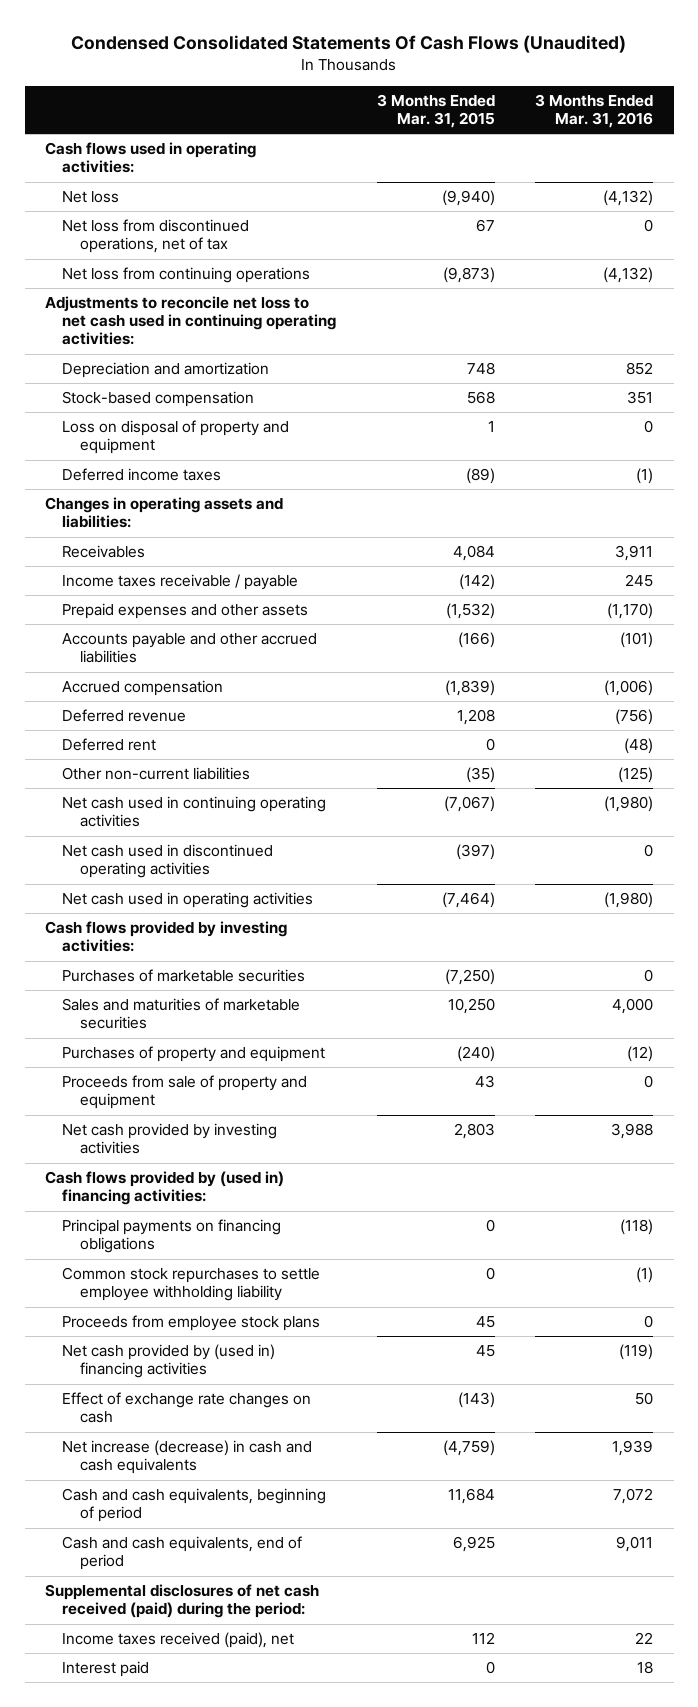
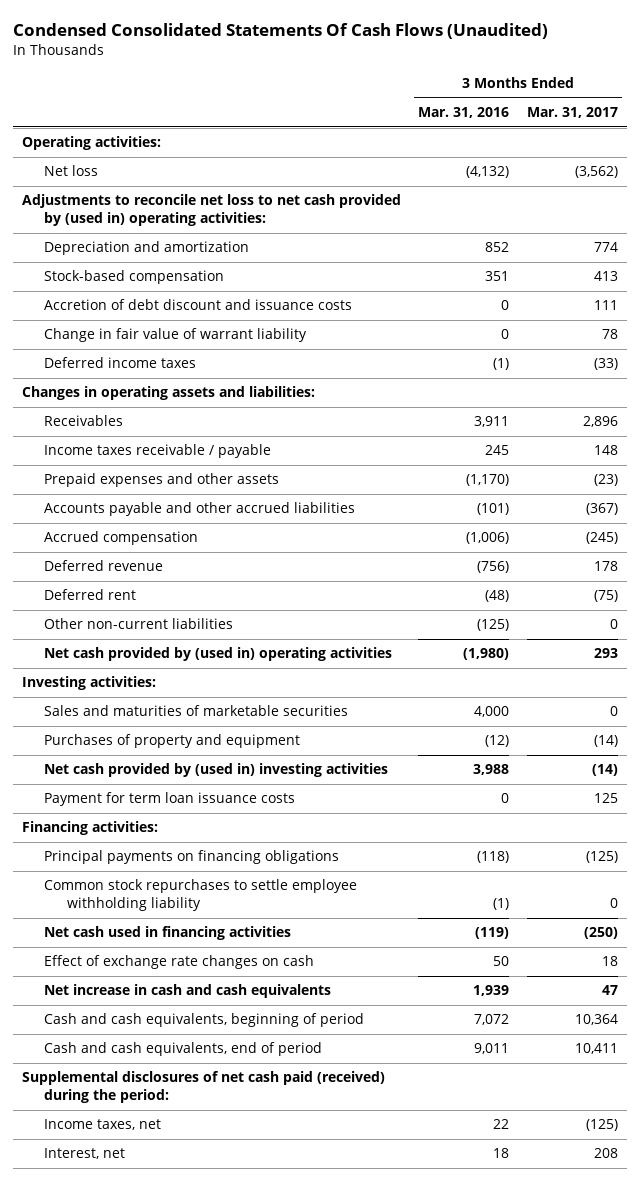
- | 3 Months Ended Mar. 31, 2015 | 3 Months Ended Mar. 31, 2016
+ | 3 Months Ended Mar. 31, 2016 | 3 Months Ended Mar. 31, 2017
- Cash flows used in operating activities:
+ Operating activities:
- Net loss from discontinued operations, net of tax | 67 | 0
- Net loss from continuing operations | (9,873) | (4,132)
- Adjustments to reconcile net loss to net cash used in continuing operating activities:
+ Adjustments to reconcile net loss to net cash provided by (used in) operating activities:
- Loss on disposal of property and equipment | 1 | 0
+ Accretion of debt discount and issuance costs | 0 | 111
+ Change in fair value of warrant liability | 0 | 78
- Net cash used in continuing operating activities | (7,067) | (1,980)
- Net cash used in discontinued operating activities | (397) | 0
- Net cash used in operating activities | (7,464) | (1,980)
- Cash flows provided by investing activities:
- Purchases of marketable securities | (7,250) | 0
+ Net cash provided by (used in) operating activities | (1,980) | 293
+ Investing activities:
- Proceeds from sale of property and equipment | 43 | 0
- Net cash provided by investing activities | 2,803 | 3,988
- Cash flows provided by (used in) financing activities:
+ Net cash provided by (used in) investing activities | 3,988 | (14)
+ Payment for term loan issuance costs | 0 | 125
+ Financing activities:
- Proceeds from employee stock plans | 45 | 0
- Net cash provided by (used in) financing activities | 45 | (119)
+ Net cash used in financing activities | (119) | (250)
- Net increase (decrease) in cash and cash equivalents | (4,759) | 1,939
+ Net increase in cash and cash equivalents | 1,939 | 47
- Supplemental disclosures of net cash received (paid) during the period:
- Income taxes received (paid), net | 112 | 22
- Interest paid | 0 | 18
+ Supplemental disclosures of net cash paid (received) during the period:
+ Income taxes, net | 22 | (125)
+ Interest, net | 18 | 208

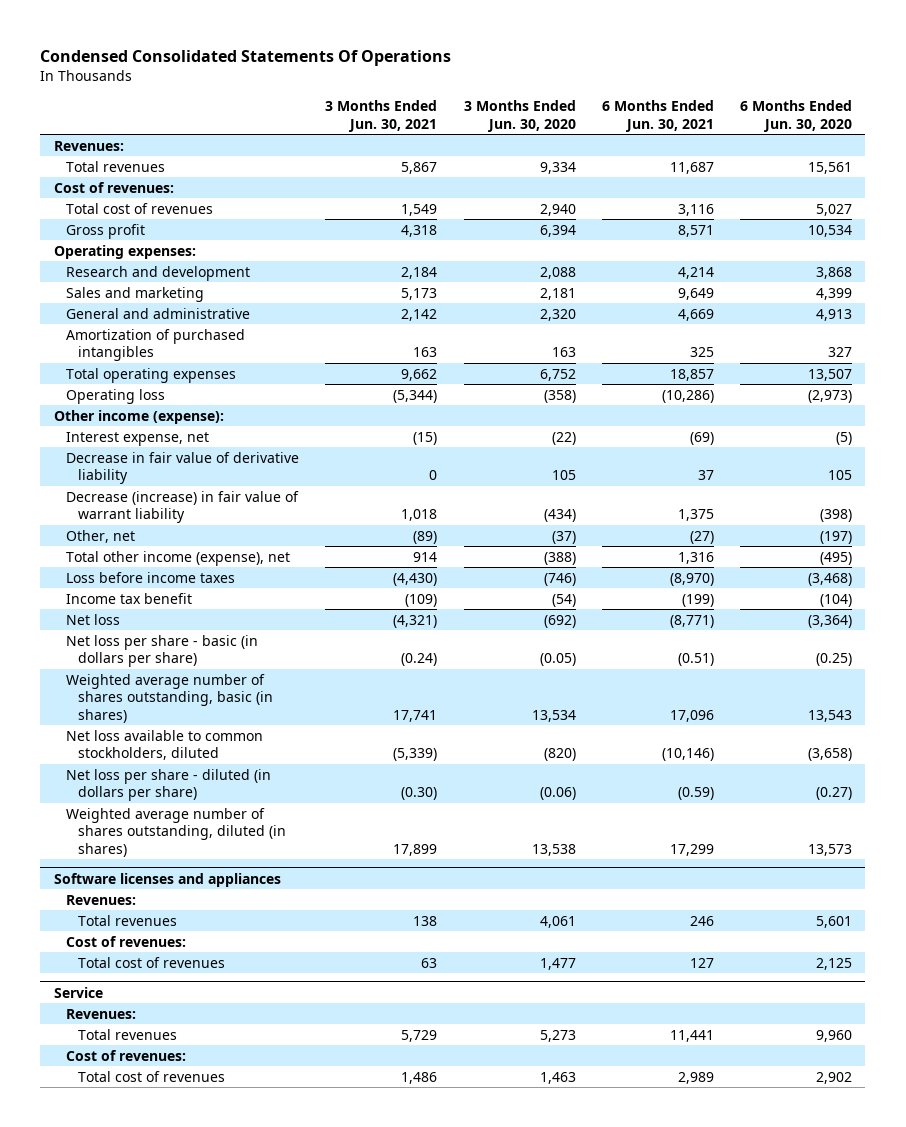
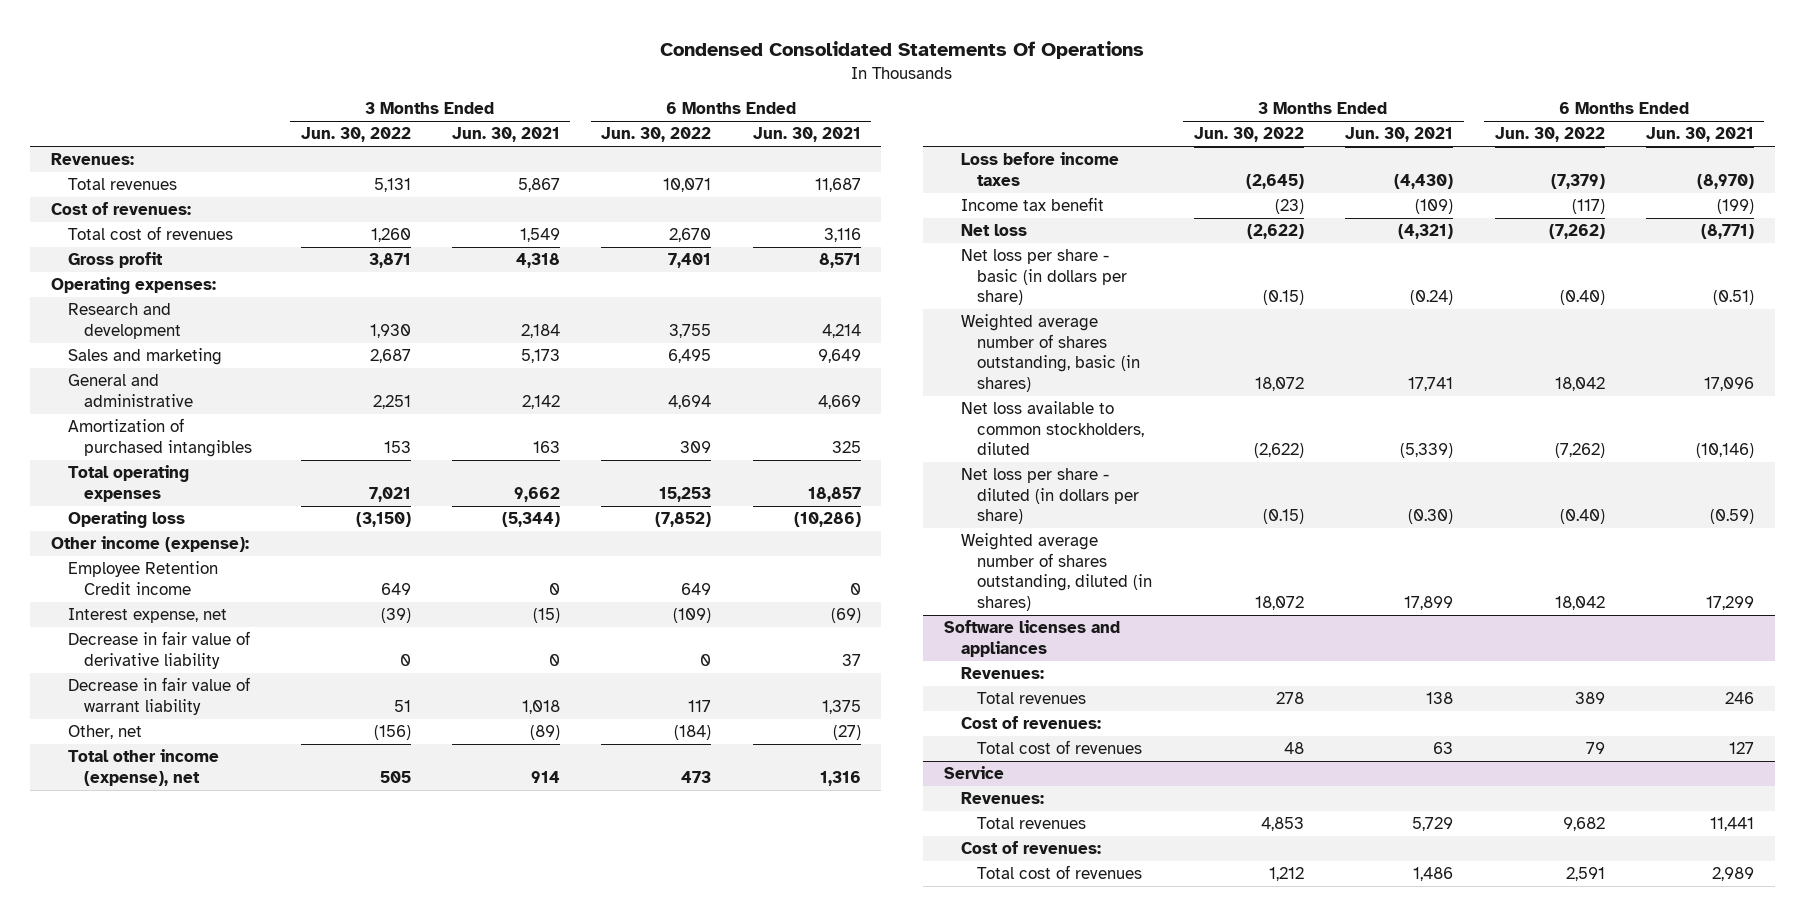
- | 3 Months Ended Jun. 30, 2021 | 3 Months Ended Jun. 30, 2020 | 6 Months Ended Jun. 30, 2021 | 6 Months Ended Jun. 30, 2020
+ | 3 Months Ended Jun. 30, 2022 | 3 Months Ended Jun. 30, 2021 | 6 Months Ended Jun. 30, 2022 | 6 Months Ended Jun. 30, 2021
+ Employee Retention Credit income | 649 | 0 | 649 | 0
- Decrease (increase) in fair value of warrant liability | 1,018 | (434) | 1,375 | (398)
+ Decrease in fair value of warrant liability | 51 | 1,018 | 117 | 1,375

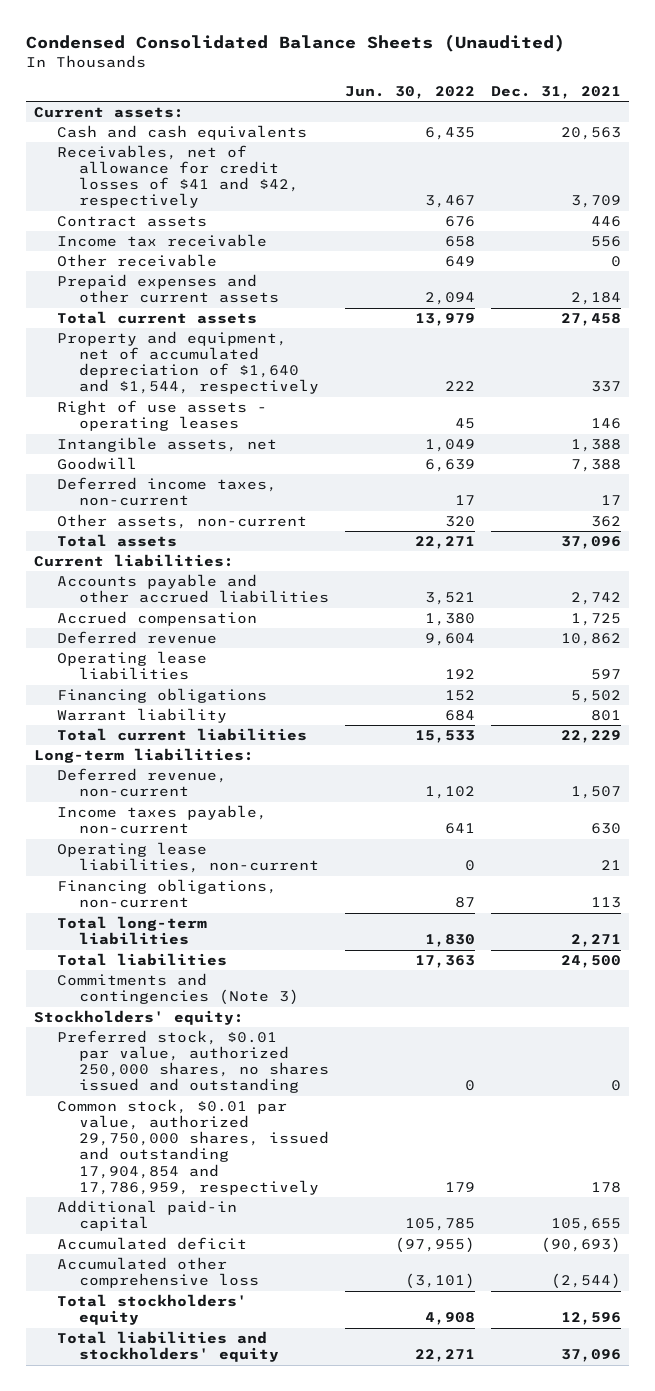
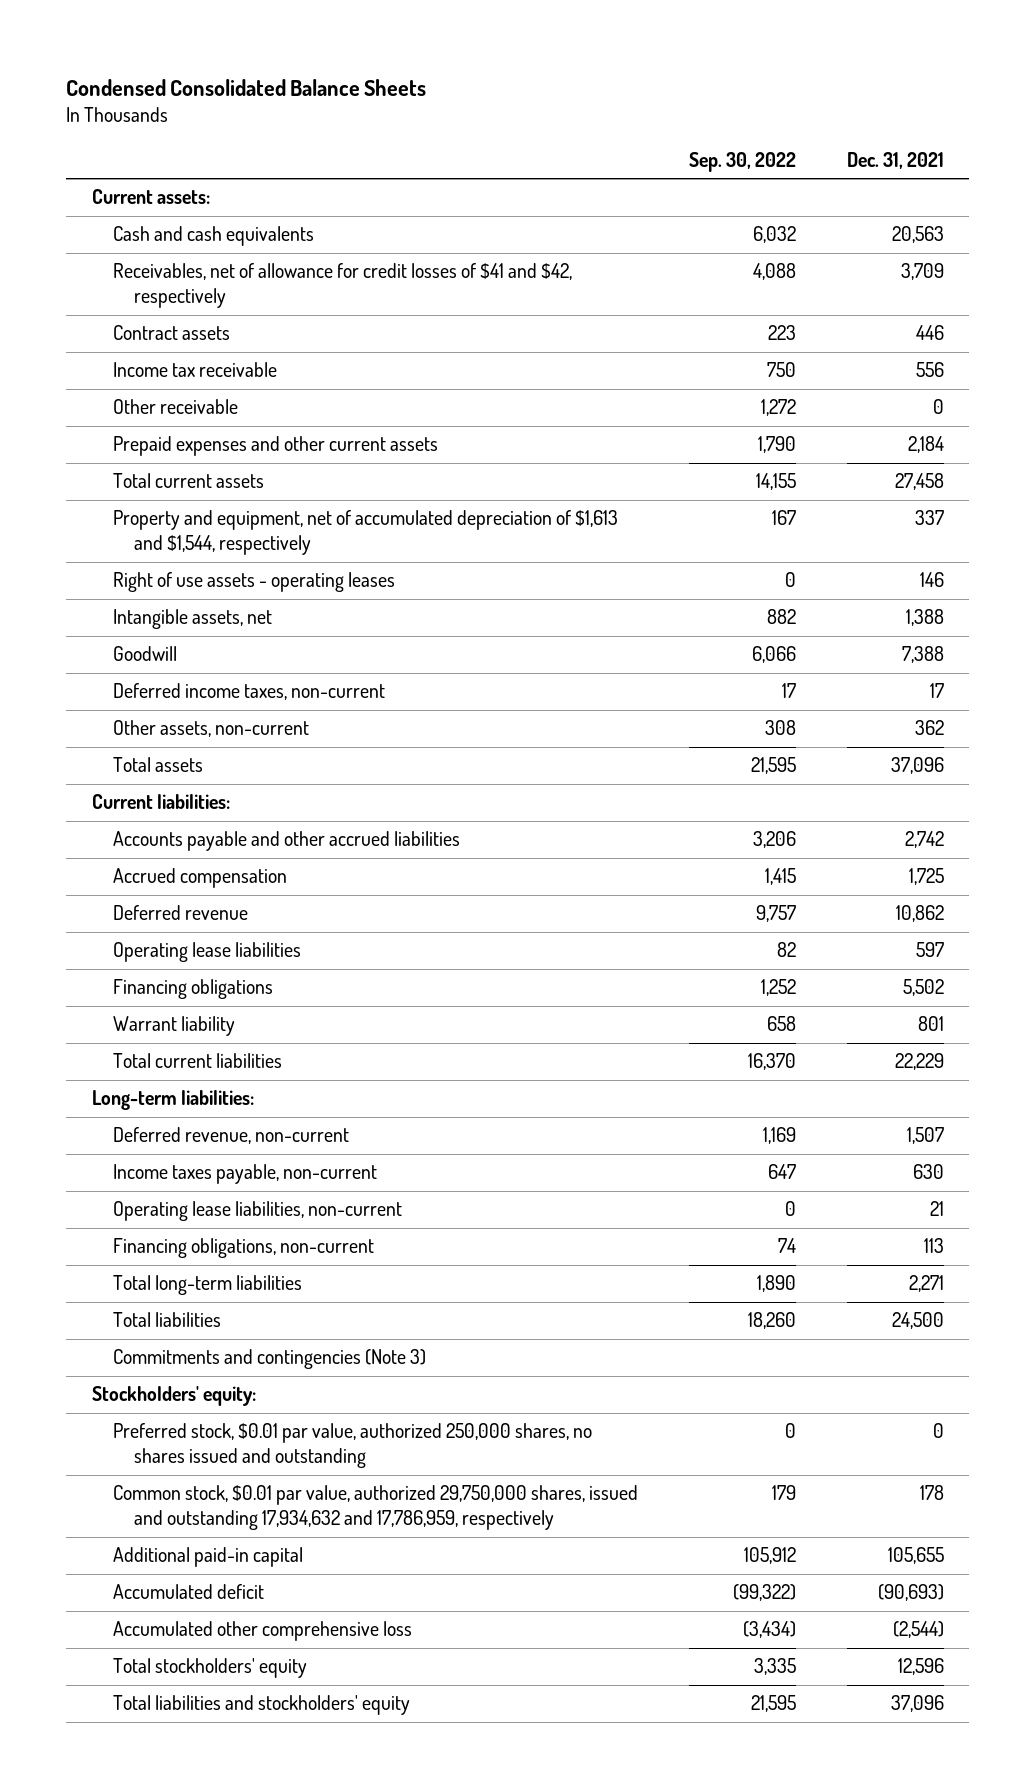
- Condensed Consolidated Balance Sheets (Unaudited)
+ Condensed Consolidated Balance Sheets
- | Jun. 30, 2022 | Dec. 31, 2021
+ | Sep. 30, 2022 | Dec. 31, 2021
- Property and equipment, net of accumulated depreciation of $1,640 and $1,544, respectively | 222 | 337
+ Property and equipment, net of accumulated depreciation of $1,613 and $1,544, respectively | 167 | 337
- Common stock, $0.01 par value, authorized 29,750,000 shares, issued and outstanding 17,904,854 and 17,786,959, respectively | 179 | 178
+ Common stock, $0.01 par value, authorized 29,750,000 shares, issued and outstanding 17,934,632 and 17,786,959, respectively | 179 | 178

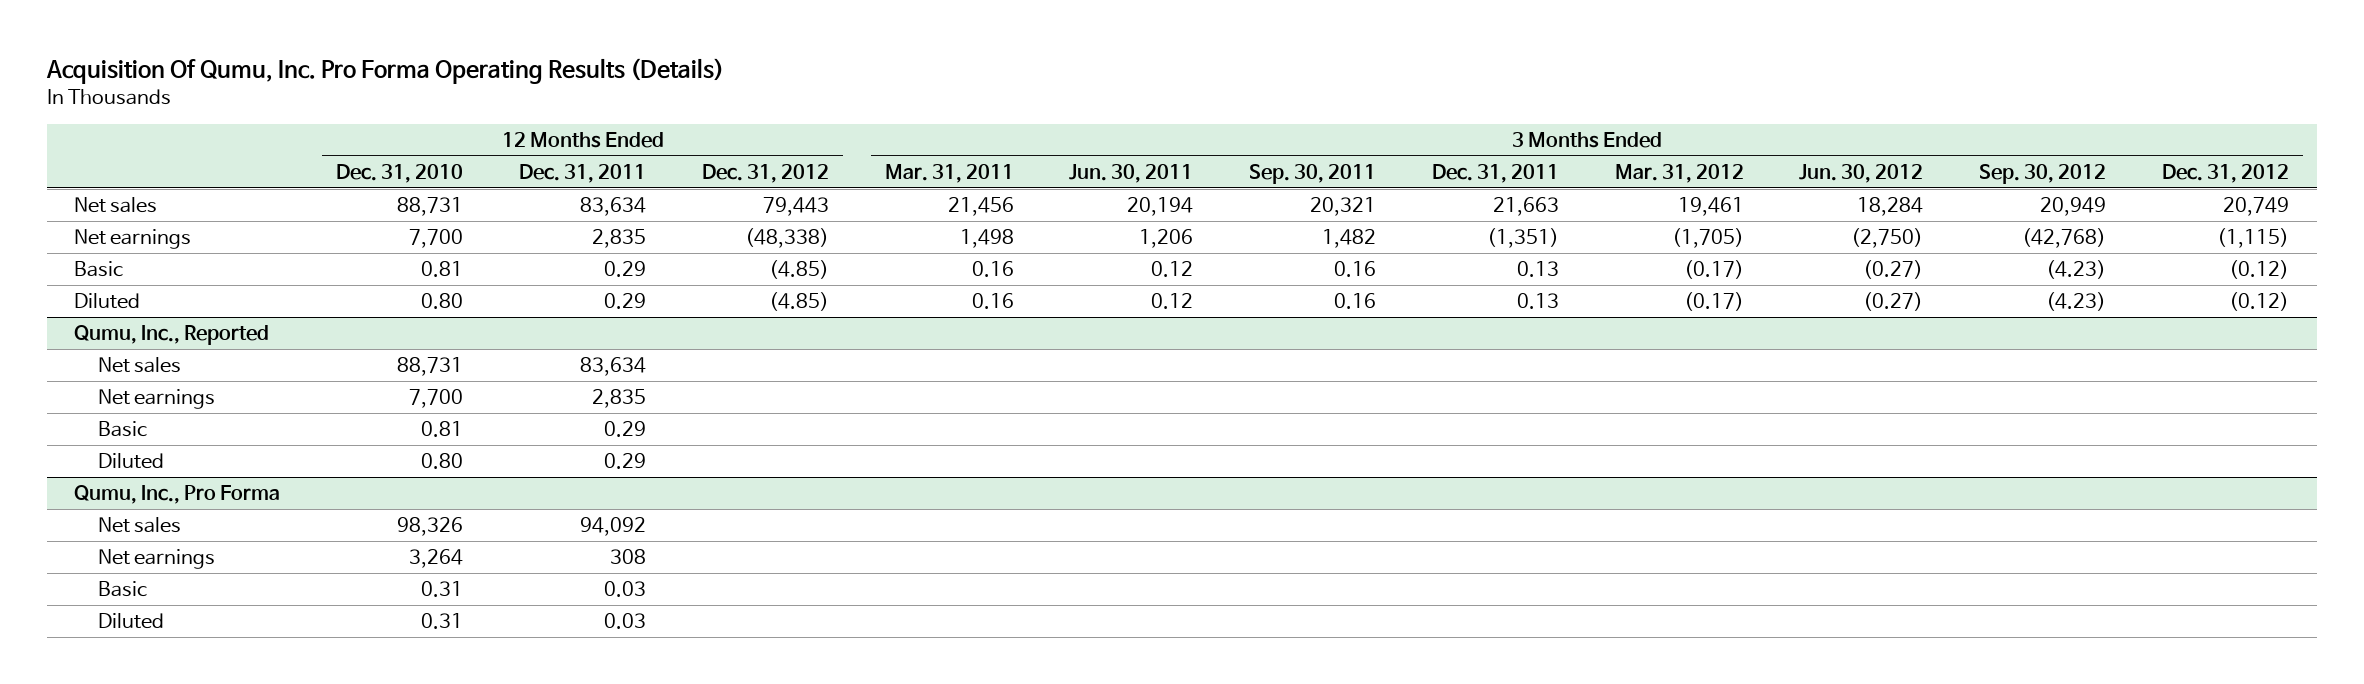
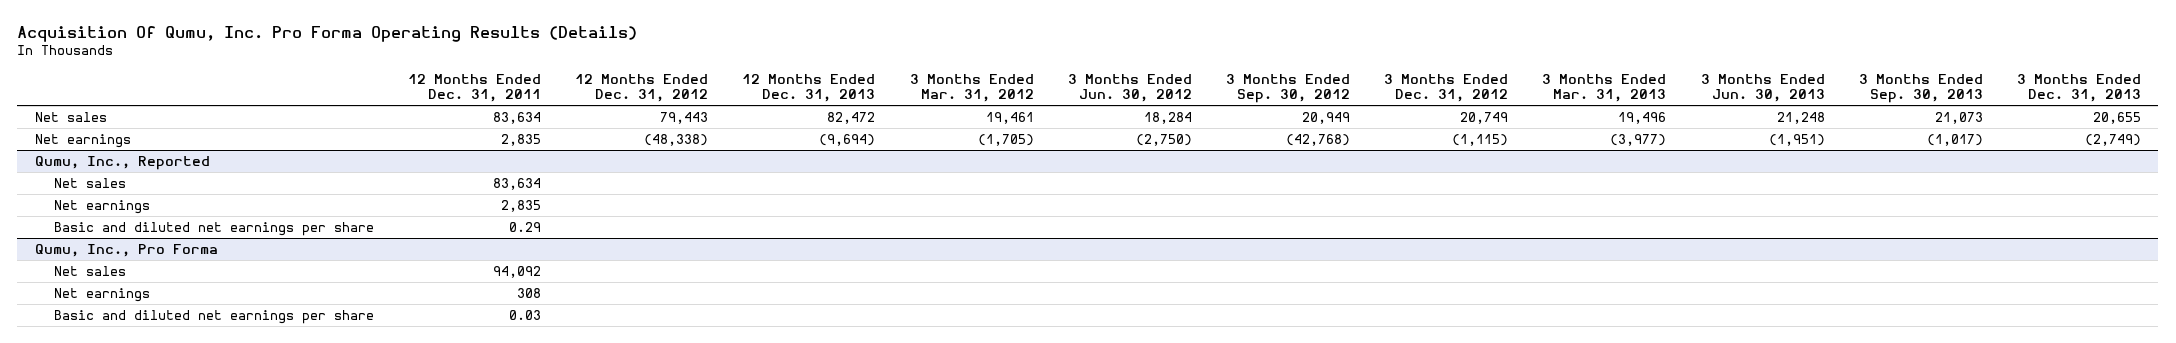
- | 12 Months Ended Dec. 31, 2010 | 12 Months Ended Dec. 31, 2011 | 12 Months Ended Dec. 31, 2012 | 3 Months Ended Mar. 31, 2011 | 3 Months Ended Jun. 30, 2011 | 3 Months Ended Sep. 30, 2011 | 3 Months Ended Dec. 31, 2011 | 3 Months Ended Mar. 31, 2012 | 3 Months Ended Jun. 30, 2012 | 3 Months Ended Sep. 30, 2012 | 3 Months Ended Dec. 31, 2012
+ | 12 Months Ended Dec. 31, 2011 | 12 Months Ended Dec. 31, 2012 | 12 Months Ended Dec. 31, 2013 | 3 Months Ended Mar. 31, 2012 | 3 Months Ended Jun. 30, 2012 | 3 Months Ended Sep. 30, 2012 | 3 Months Ended Dec. 31, 2012 | 3 Months Ended Mar. 31, 2013 | 3 Months Ended Jun. 30, 2013 | 3 Months Ended Sep. 30, 2013 | 3 Months Ended Dec. 31, 2013
- Basic | 0.81 | 0.29 | (4.85) | 0.16 | 0.12 | 0.16 | 0.13 | (0.17) | (0.27) | (4.23) | (0.12)
- Diluted | 0.80 | 0.29 | (4.85) | 0.16 | 0.12 | 0.16 | 0.13 | (0.17) | (0.27) | (4.23) | (0.12)
@ Qumu, Inc., Reported
- Basic | 0.81 | 0.29 | | | | | | | | |
- Diluted | 0.80 | 0.29 | | | | | | | | |
+ Basic and diluted net earnings per share | 0.29 | | | | | | | | | |
@ Qumu, Inc., Pro Forma
- Basic | 0.31 | 0.03 | | | | | | | | |
- Diluted | 0.31 | 0.03 | | | | | | | | |
+ Basic and diluted net earnings per share | 0.03 | | | | | | | | | |

